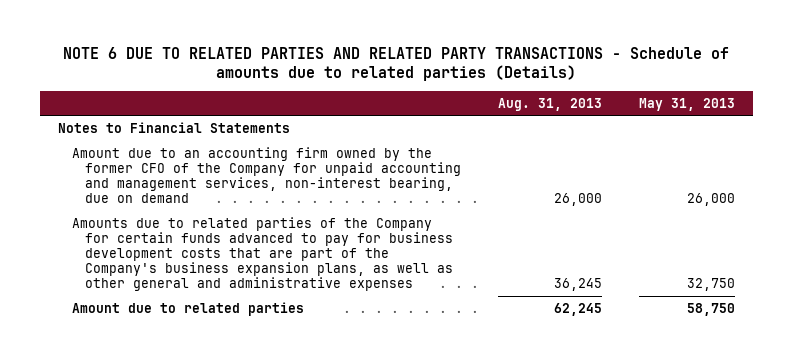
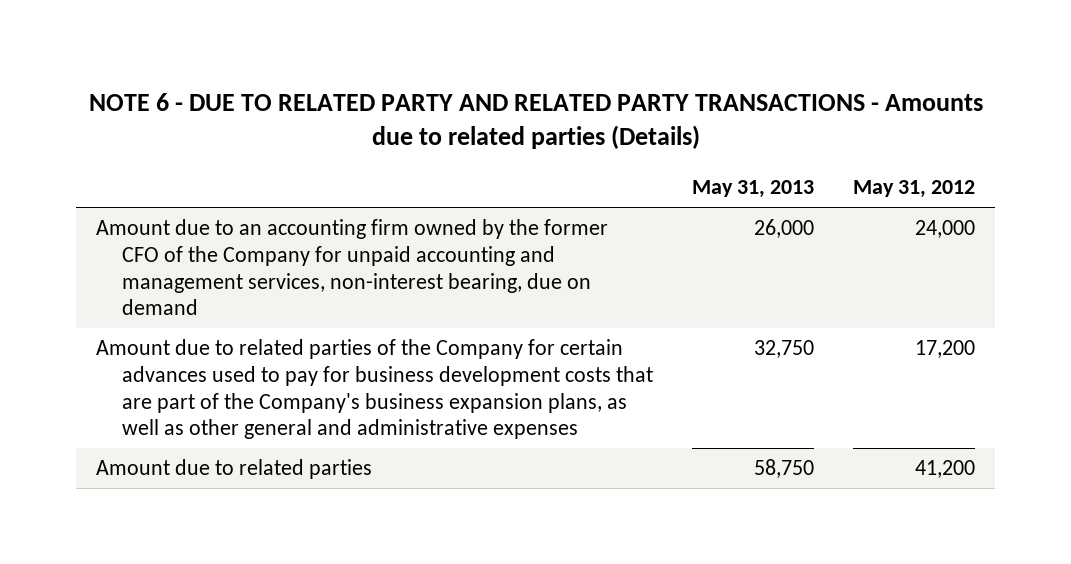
- NOTE 6 DUE TO RELATED PARTIES AND RELATED PARTY TRANSACTIONS - Schedule of amounts due to related parties (Details)
+ NOTE 6 - DUE TO RELATED PARTY AND RELATED PARTY TRANSACTIONS - Amounts due to related parties (Details)
- | Aug. 31, 2013 | May 31, 2013
+ | May 31, 2013 | May 31, 2012
- Notes to Financial Statements
- Amounts due to related parties of the Company for certain funds advanced to pay for business development costs that are part of the Company's business expansion plans, as well as other general and administrative expenses | 36,245 | 32,750
+ Amount due to related parties of the Company for certain advances used to pay for business development costs that are part of the Company's business expansion plans, as well as other general and administrative expenses | 32,750 | 17,200

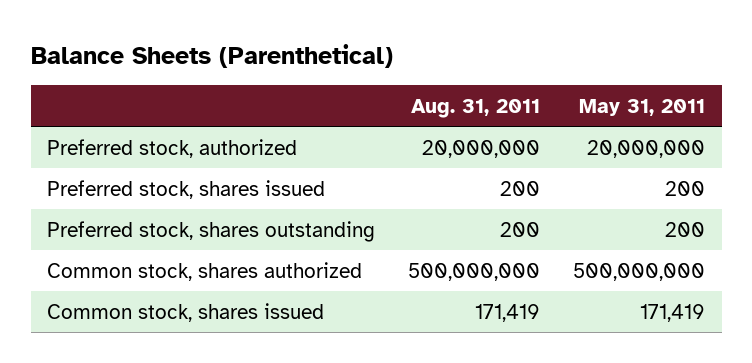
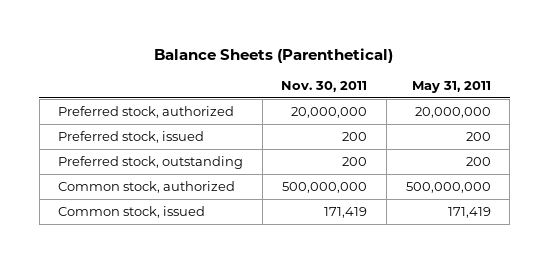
- | Aug. 31, 2011 | May 31, 2011
+ | Nov. 30, 2011 | May 31, 2011
- Preferred stock, shares issued | 200 | 200
- Preferred stock, shares outstanding | 200 | 200
- Common stock, shares authorized | 500,000,000 | 500,000,000
- Common stock, shares issued | 171,419 | 171,419
+ Preferred stock, issued | 200 | 200
+ Preferred stock, outstanding | 200 | 200
+ Common stock, authorized | 500,000,000 | 500,000,000
+ Common stock, issued | 171,419 | 171,419

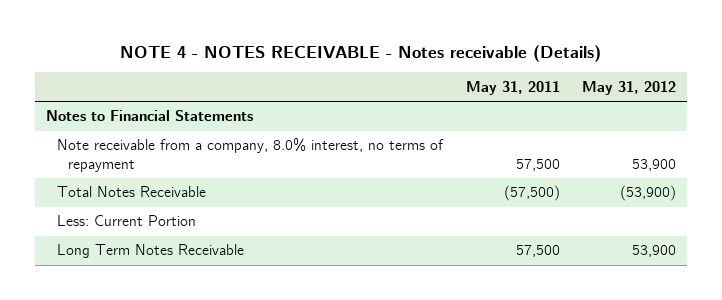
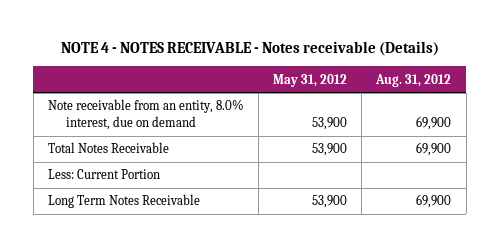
- | May 31, 2011 | May 31, 2012
+ | May 31, 2012 | Aug. 31, 2012
- Notes to Financial Statements
- Note receivable from a company, 8.0% interest, no terms of repayment | 57,500 | 53,900
- Total Notes Receivable | (57,500) | (53,900)
+ Note receivable from an entity, 8.0% interest, due on demand | 53,900 | 69,900
+ Total Notes Receivable | 53,900 | 69,900

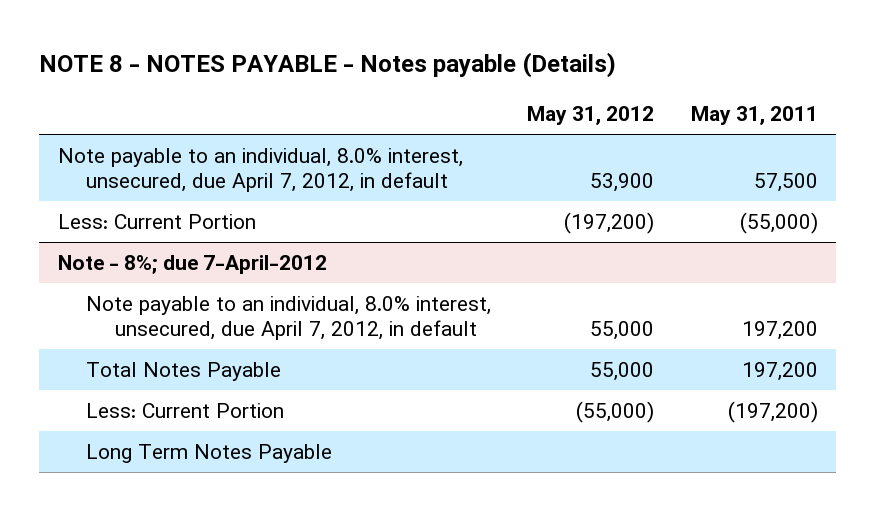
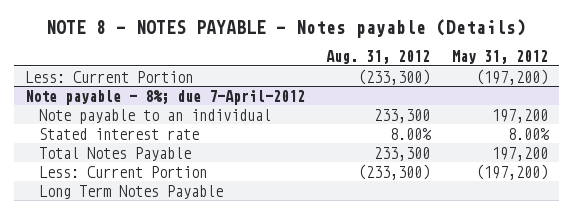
- | May 31, 2012 | May 31, 2011
+ | Aug. 31, 2012 | May 31, 2012
- Note payable to an individual, 8.0% interest, unsecured, due April 7, 2012, in default | 53,900 | 57,500
- Note - 8%; due 7-April-2012
- Note payable to an individual, 8.0% interest, unsecured, due April 7, 2012, in default | 55,000 | 197,200
- Total Notes Payable | 55,000 | 197,200
- Less: Current Portion | (55,000) | (197,200)
+ Note payable - 8%; due 7-April-2012
+ Note payable to an individual | 233,300 | 197,200
+ Stated interest rate | 8.00% | 8.00%
+ Total Notes Payable | 233,300 | 197,200
+ Less: Current Portion | (233,300) | (197,200)

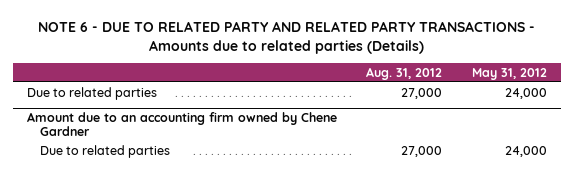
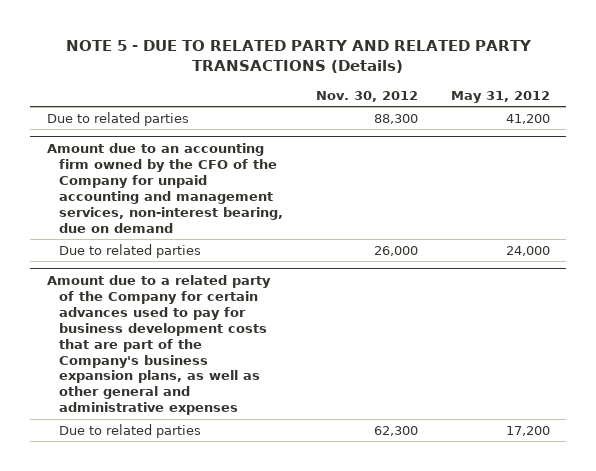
- NOTE 6 - DUE TO RELATED PARTY AND RELATED PARTY TRANSACTIONS - Amounts due to related parties (Details)
+ NOTE 5 - DUE TO RELATED PARTY AND RELATED PARTY TRANSACTIONS (Details)
- | Aug. 31, 2012 | May 31, 2012
+ | Nov. 30, 2012 | May 31, 2012
- Due to related parties | 27,000 | 24,000
- Amount due to an accounting firm owned by Chene Gardner
+ Due to related parties | 88,300 | 41,200
+ Amount due to an accounting firm owned by the CFO of the Company for unpaid accounting and management services, non-interest bearing, due on demand
+ Amount due to a related party of the Company for certain advances used to pay for business development costs that are part of the Company's business expansion plans, as well as other general and administrative expenses
+ Due to related parties | 62,300 | 17,200

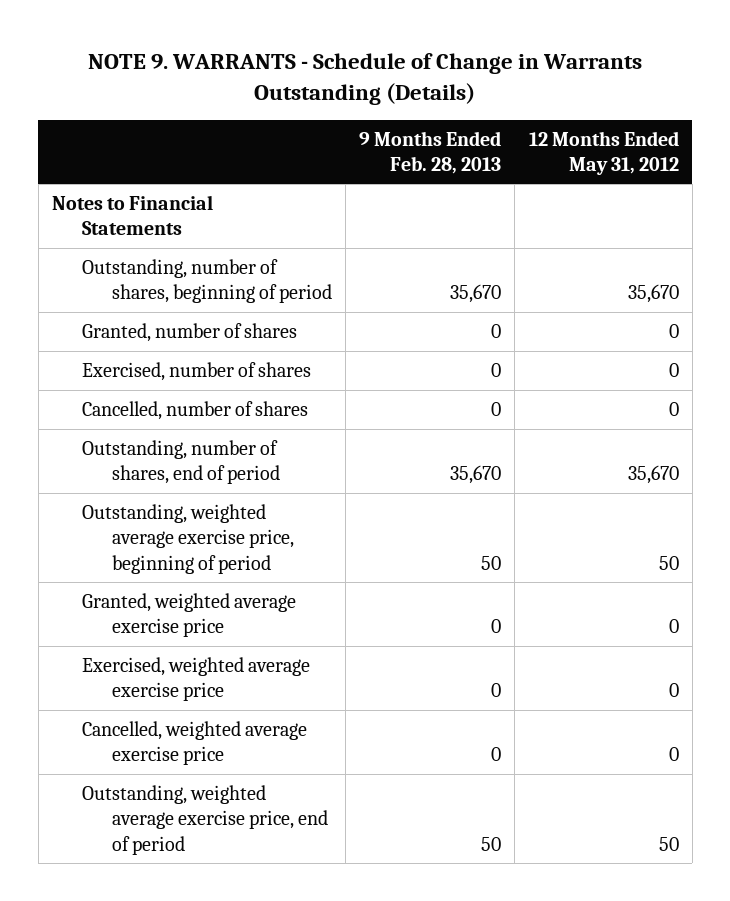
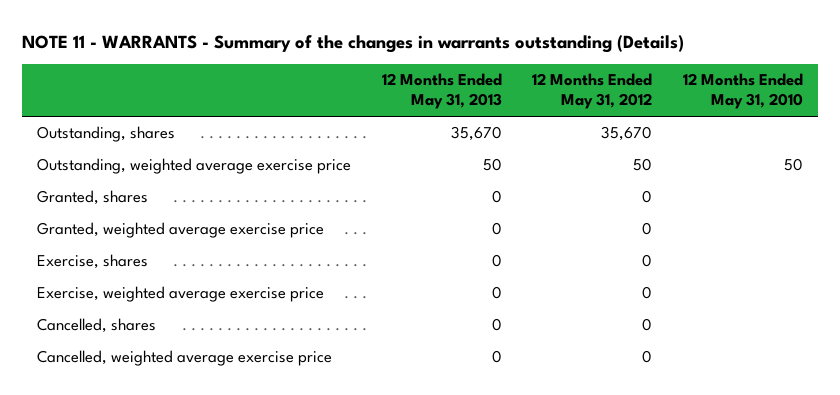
- NOTE 9. WARRANTS - Schedule of Change in Warrants Outstanding (Details)
+ NOTE 11 - WARRANTS - Summary of the changes in warrants outstanding (Details)
- | 9 Months Ended Feb. 28, 2013 | 12 Months Ended May 31, 2012
+ | 12 Months Ended May 31, 2013 | 12 Months Ended May 31, 2012 | 12 Months Ended May 31, 2010
- Notes to Financial Statements
- Outstanding, number of shares, beginning of period | 35,670 | 35,670
- Granted, number of shares | 0 | 0
- Exercised, number of shares | 0 | 0
- Cancelled, number of shares | 0 | 0
- Outstanding, number of shares, end of period | 35,670 | 35,670
- Outstanding, weighted average exercise price, beginning of period | 50 | 50
+ Outstanding, shares | 35,670 | 35,670 |
+ Outstanding, weighted average exercise price | 50 | 50 | 50
+ Granted, shares | 0 | 0 |
- Exercised, weighted average exercise price | 0 | 0
+ Exercise, shares | 0 | 0 |
+ Exercise, weighted average exercise price | 0 | 0 |
+ Cancelled, shares | 0 | 0 |
- Outstanding, weighted average exercise price, end of period | 50 | 50

